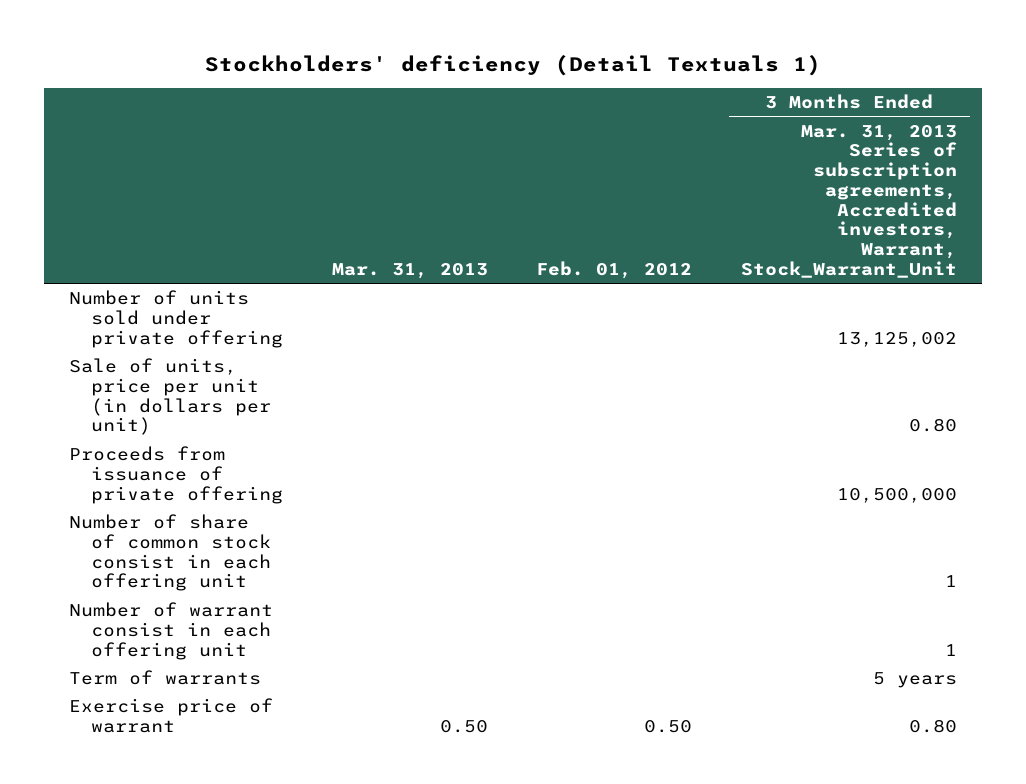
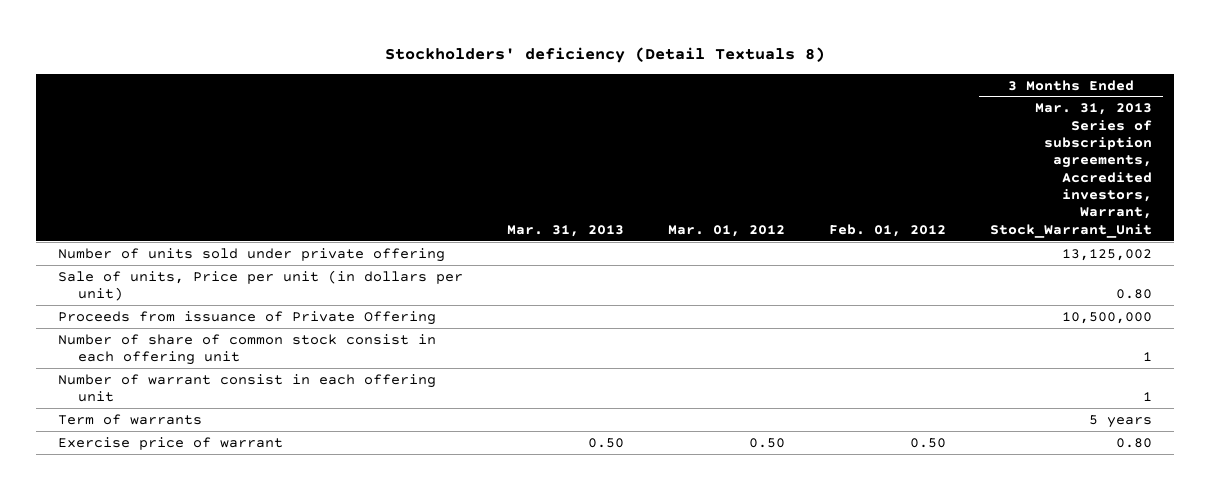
- Stockholders' deficiency (Detail Textuals 1)
+ Stockholders' deficiency (Detail Textuals 8)
- | Mar. 31, 2013 | Feb. 01, 2012 | 3 Months Ended Mar. 31, 2013 Series of subscription agreements, Accredited investors, Warrant, Stock_Warrant_Unit
+ | Mar. 31, 2013 | Mar. 01, 2012 | Feb. 01, 2012 | 3 Months Ended Mar. 31, 2013 Series of subscription agreements, Accredited investors, Warrant, Stock_Warrant_Unit
- Sale of units, price per unit (in dollars per unit) | | | 0.80
- Proceeds from issuance of private offering | | | 10,500,000
+ Sale of units, Price per unit (in dollars per unit) | | | | 0.80
+ Proceeds from issuance of Private Offering | | | | 10,500,000

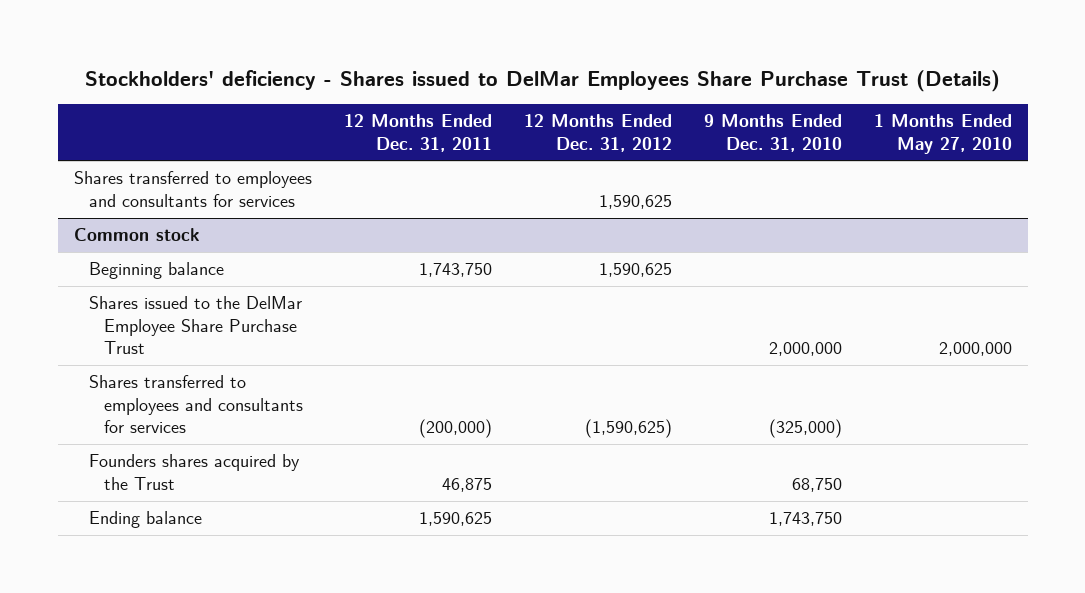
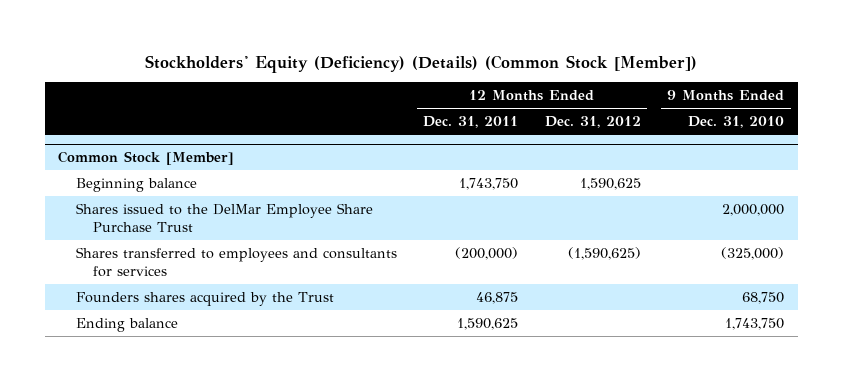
- Stockholders' deficiency - Shares issued to DelMar Employees Share Purchase Trust (Details)
+ Stockholders' Equity (Deficiency) (Details) (Common Stock [Member])
- | 12 Months Ended Dec. 31, 2011 | 12 Months Ended Dec. 31, 2012 | 9 Months Ended Dec. 31, 2010 | 1 Months Ended May 27, 2010
+ | 12 Months Ended Dec. 31, 2011 | 12 Months Ended Dec. 31, 2012 | 9 Months Ended Dec. 31, 2010
- Shares transferred to employees and consultants for services | | 1,590,625 | |
- Common stock
+ Common Stock [Member]

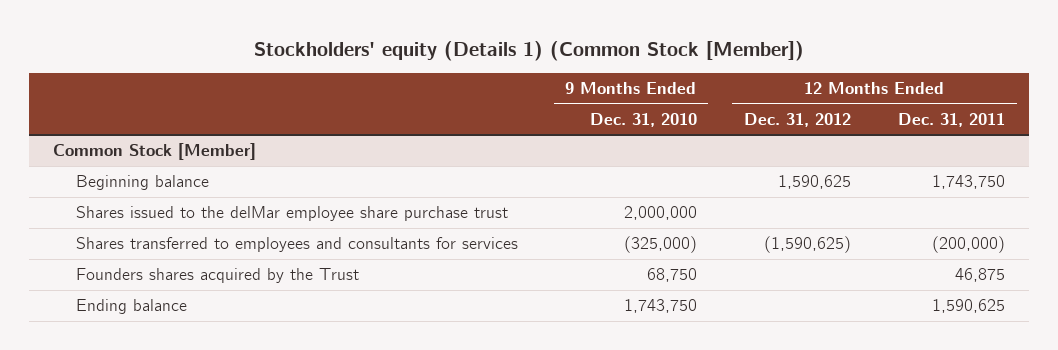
- Stockholders' Equity (Deficiency) (Details) (Common Stock [Member])
+ Stockholders' equity (Details 1) (Common Stock [Member])
- | 12 Months Ended Dec. 31, 2011 | 12 Months Ended Dec. 31, 2012 | 9 Months Ended Dec. 31, 2010
+ | 9 Months Ended Dec. 31, 2010 | 12 Months Ended Dec. 31, 2012 | 12 Months Ended Dec. 31, 2011
@ Common Stock [Member]
- Shares issued to the DelMar Employee Share Purchase Trust | | | 2,000,000
+ Shares issued to the delMar employee share purchase trust | 2,000,000 | |

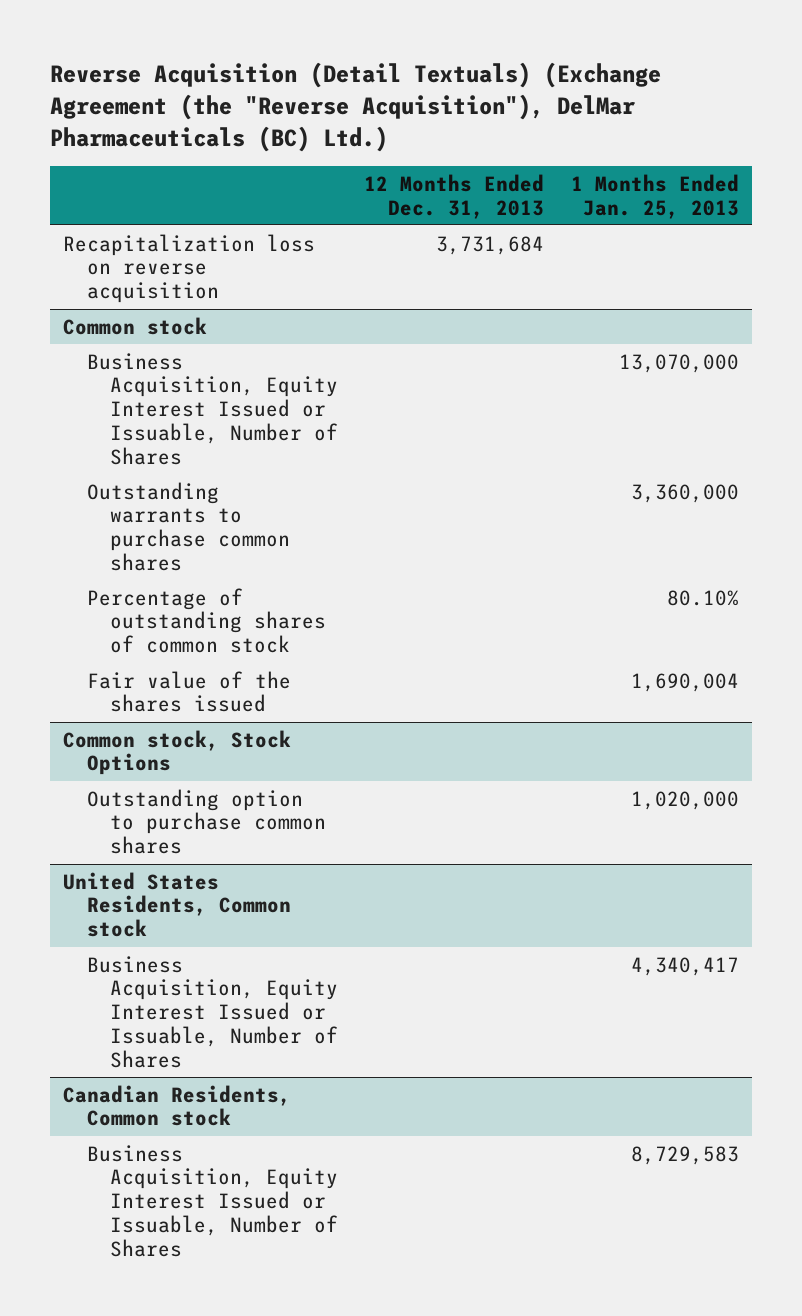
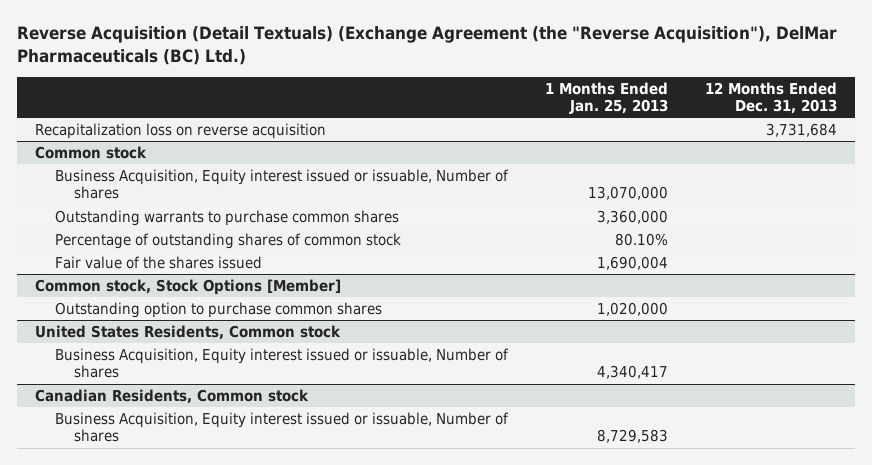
- | 12 Months Ended Dec. 31, 2013 | 1 Months Ended Jan. 25, 2013
+ | 1 Months Ended Jan. 25, 2013 | 12 Months Ended Dec. 31, 2013
@ Common stock
- Business Acquisition, Equity Interest Issued or Issuable, Number of Shares | | 13,070,000
+ Business Acquisition, Equity interest issued or issuable, Number of shares | 13,070,000 |
- Common stock, Stock Options
+ Common stock, Stock Options [Member]
@ United States Residents, Common stock
- Business Acquisition, Equity Interest Issued or Issuable, Number of Shares | | 4,340,417
+ Business Acquisition, Equity interest issued or issuable, Number of shares | 4,340,417 |
@ Canadian Residents, Common stock
- Business Acquisition, Equity Interest Issued or Issuable, Number of Shares | | 8,729,583
+ Business Acquisition, Equity interest issued or issuable, Number of shares | 8,729,583 |

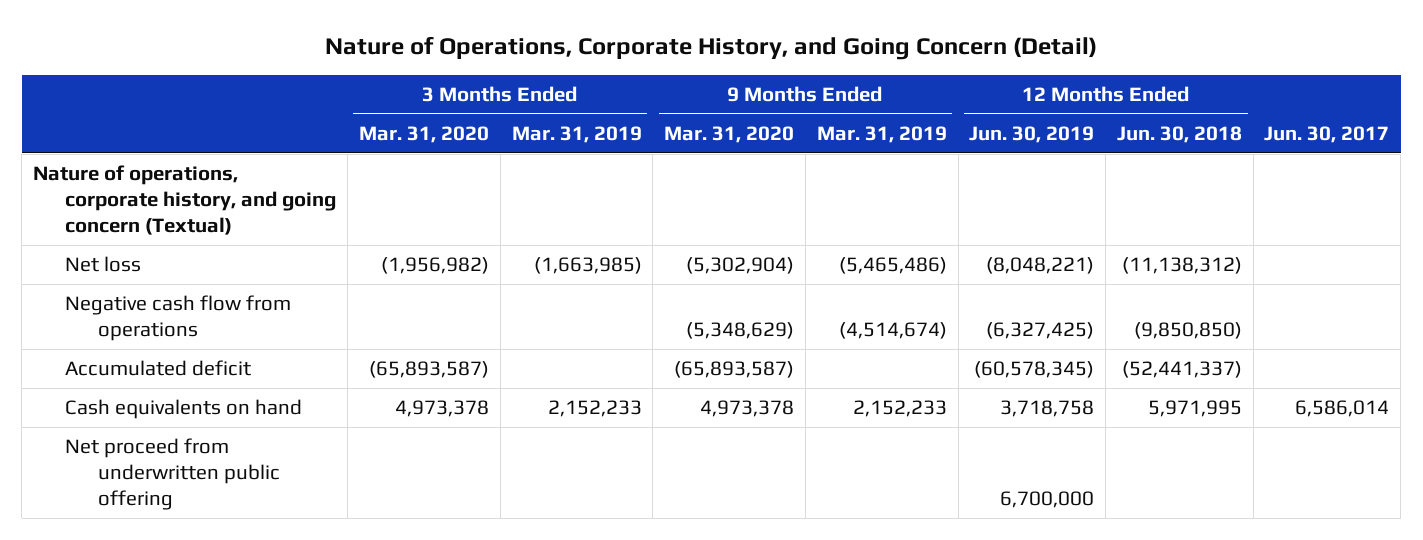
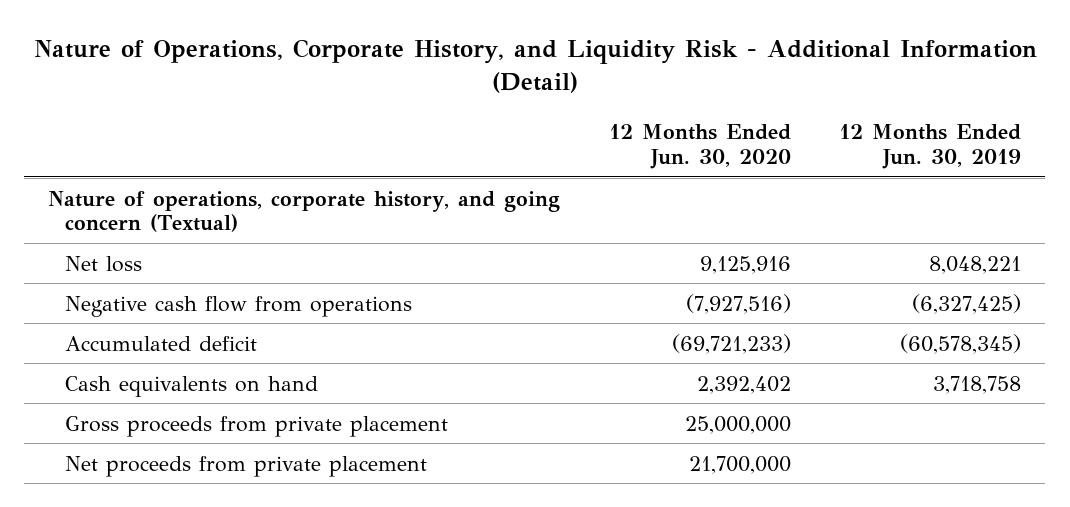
- Nature of Operations, Corporate History, and Going Concern (Detail)
+ Nature of Operations, Corporate History, and Liquidity Risk - Additional Information (Detail)
- | 3 Months Ended Mar. 31, 2020 | 3 Months Ended Mar. 31, 2019 | 9 Months Ended Mar. 31, 2020 | 9 Months Ended Mar. 31, 2019 | 12 Months Ended Jun. 30, 2019 | 12 Months Ended Jun. 30, 2018 | Jun. 30, 2017
+ | 12 Months Ended Jun. 30, 2020 | 12 Months Ended Jun. 30, 2019
- Net loss | (1,956,982) | (1,663,985) | (5,302,904) | (5,465,486) | (8,048,221) | (11,138,312) |
+ Net loss | 9,125,916 | 8,048,221
- Net proceed from underwritten public offering | | | | | 6,700,000 | |
+ Gross proceeds from private placement | 25,000,000 |
+ Net proceeds from private placement | 21,700,000 |

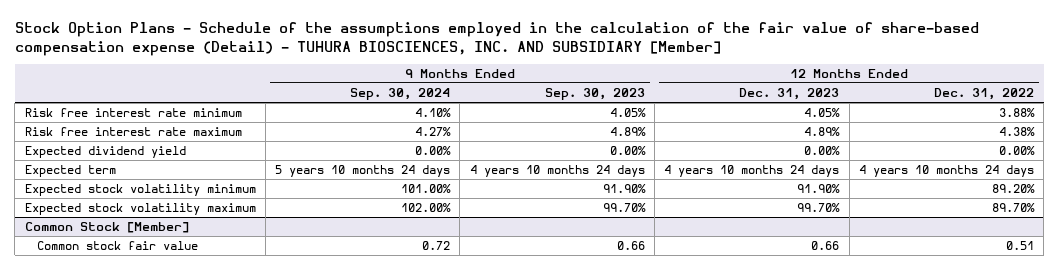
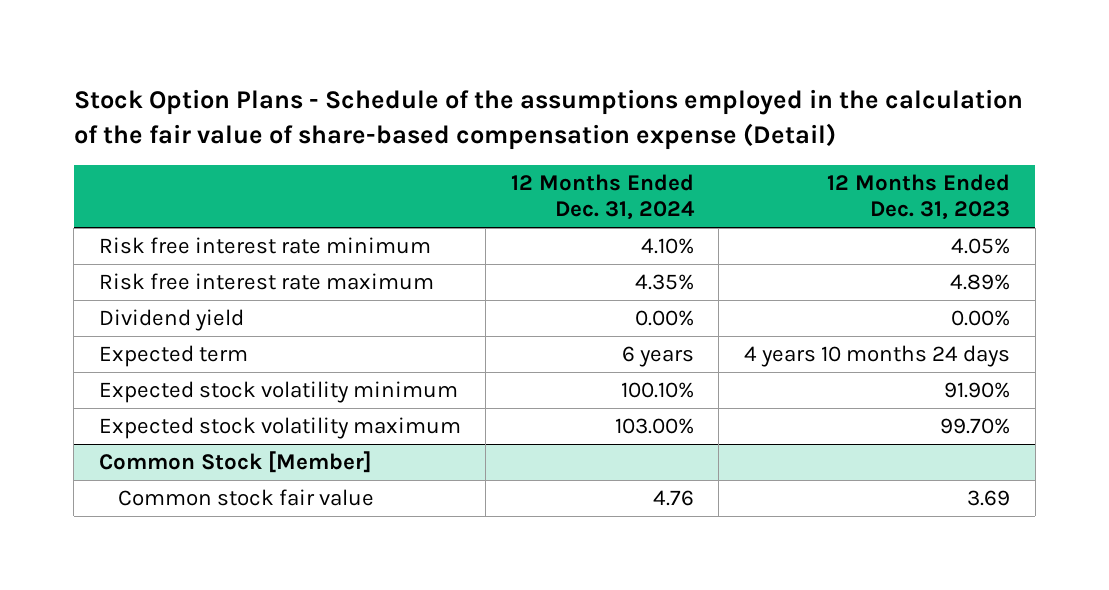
- Stock Option Plans - Schedule of the assumptions employed in the calculation of the fair value of share-based compensation expense (Detail) - TUHURA BIOSCIENCES, INC. AND SUBSIDIARY [Member]
+ Stock Option Plans - Schedule of the assumptions employed in the calculation of the fair value of share-based compensation expense (Detail)
- | 9 Months Ended Sep. 30, 2024 | 9 Months Ended Sep. 30, 2023 | 12 Months Ended Dec. 31, 2023 | 12 Months Ended Dec. 31, 2022
+ | 12 Months Ended Dec. 31, 2024 | 12 Months Ended Dec. 31, 2023
- Expected dividend yield | 0.00% | 0.00% | 0.00% | 0.00%
+ Dividend yield | 0.00% | 0.00%
@ Common Stock [Member]
- Common stock fair value | 0.72 | 0.66 | 0.66 | 0.51
+ Common stock fair value | 4.76 | 3.69

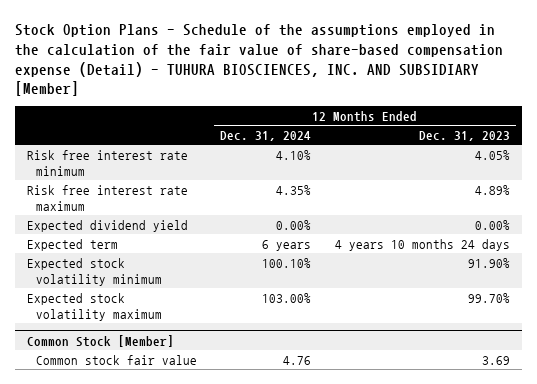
- Stock Option Plans - Schedule of the assumptions employed in the calculation of the fair value of share-based compensation expense (Detail)
+ Stock Option Plans - Schedule of the assumptions employed in the calculation of the fair value of share-based compensation expense (Detail) - TUHURA BIOSCIENCES, INC. AND SUBSIDIARY [Member]
- Dividend yield | 0.00% | 0.00%
+ Expected dividend yield | 0.00% | 0.00%

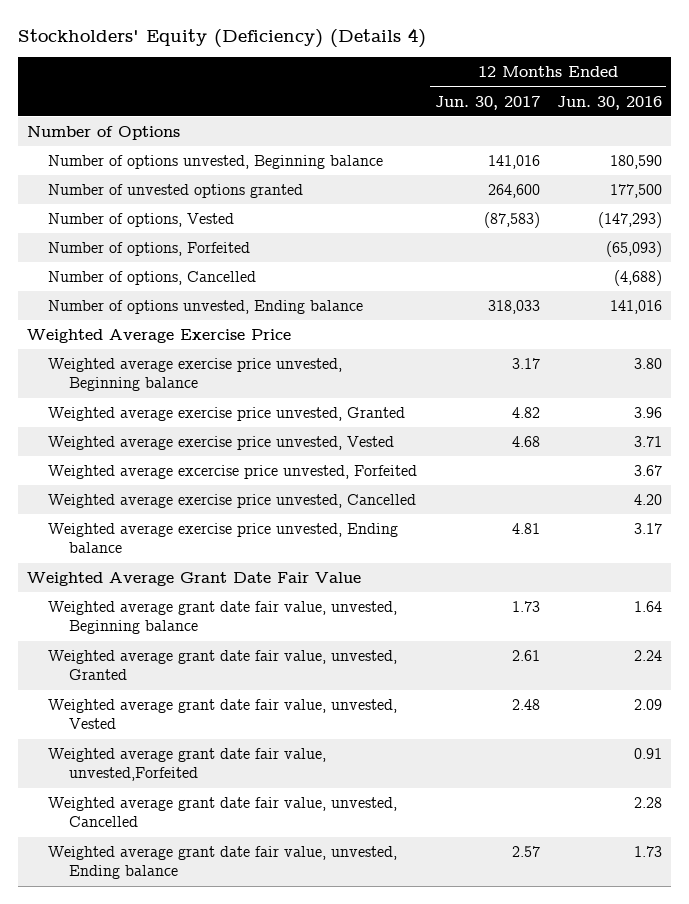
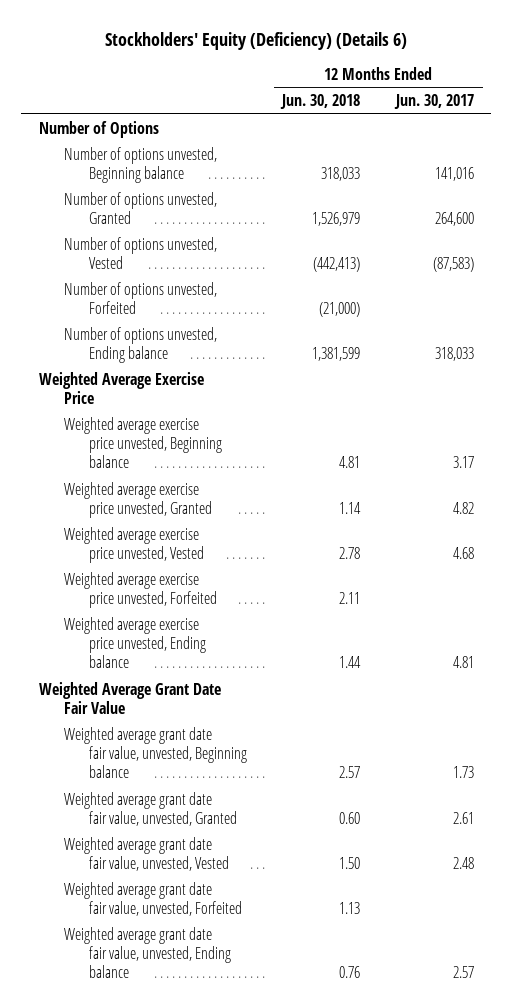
- Stockholders' Equity (Deficiency) (Details 4)
+ Stockholders' Equity (Deficiency) (Details 6)
- | 12 Months Ended Jun. 30, 2017 | 12 Months Ended Jun. 30, 2016
+ | 12 Months Ended Jun. 30, 2018 | 12 Months Ended Jun. 30, 2017
- Number of unvested options granted | 264,600 | 177,500
- Number of options, Vested | (87,583) | (147,293)
- Number of options, Forfeited | | (65,093)
- Number of options, Cancelled | | (4,688)
+ Number of options unvested, Granted | 1,526,979 | 264,600
+ Number of options unvested, Vested | (442,413) | (87,583)
+ Number of options unvested, Forfeited | (21,000) |
- Weighted average excercise price unvested, Forfeited | | 3.67
- Weighted average exercise price unvested, Cancelled | | 4.20
+ Weighted average exercise price unvested, Forfeited | 2.11 |
- Weighted average grant date fair value, unvested,Forfeited | | 0.91
- Weighted average grant date fair value, unvested, Cancelled | | 2.28
+ Weighted average grant date fair value, unvested, Forfeited | 1.13 |

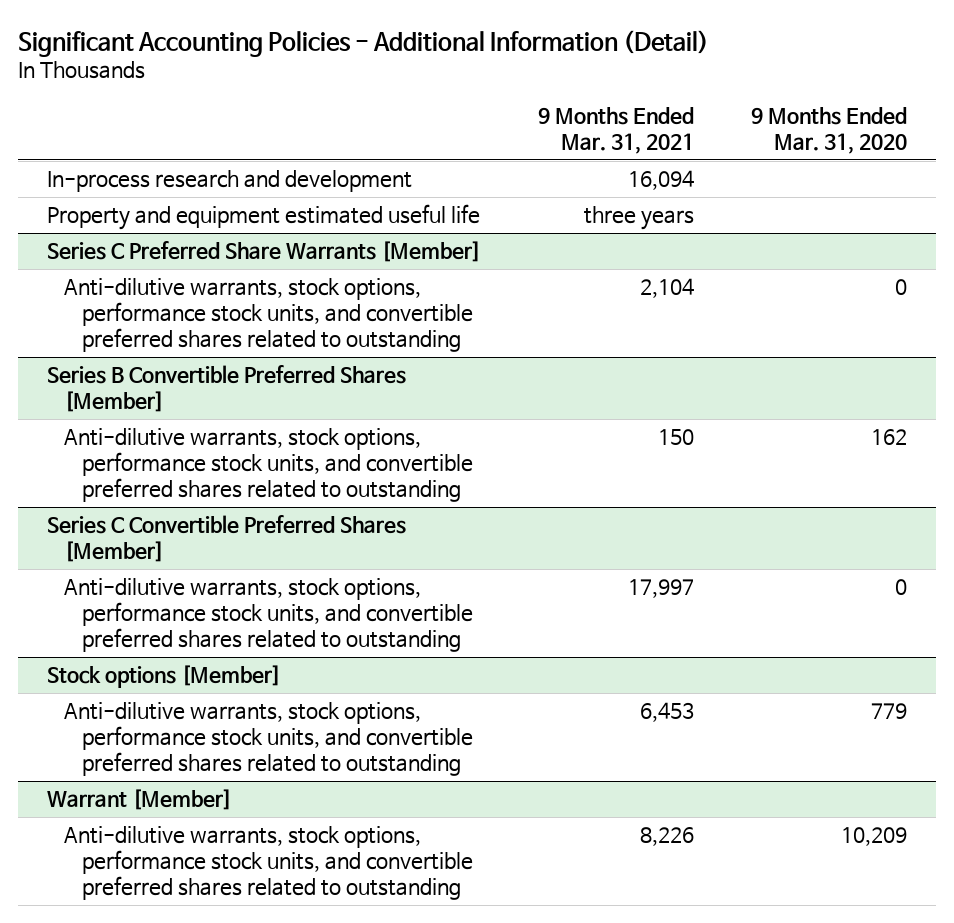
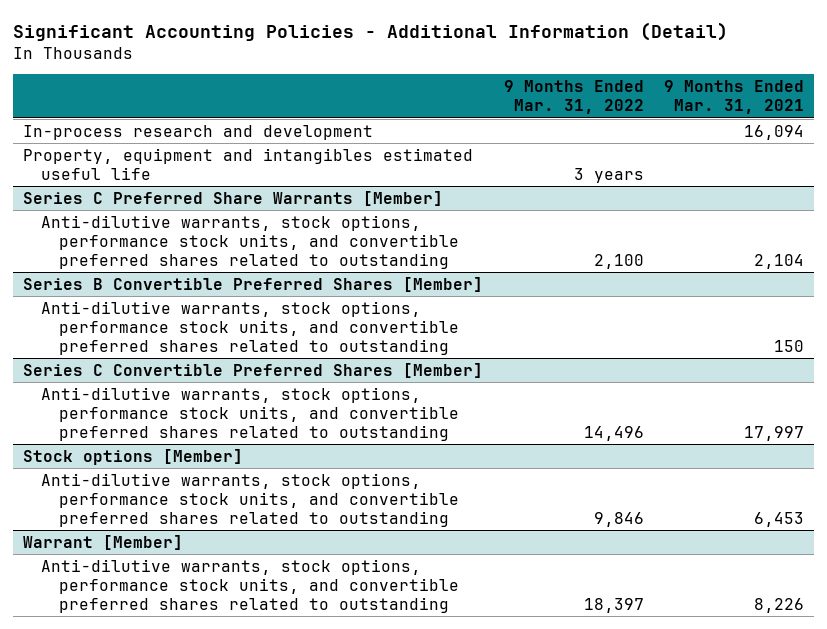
- | 9 Months Ended Mar. 31, 2021 | 9 Months Ended Mar. 31, 2020
+ | 9 Months Ended Mar. 31, 2022 | 9 Months Ended Mar. 31, 2021
- Property and equipment estimated useful life | three years |
+ Property, equipment and intangibles estimated useful life | 3 years |

